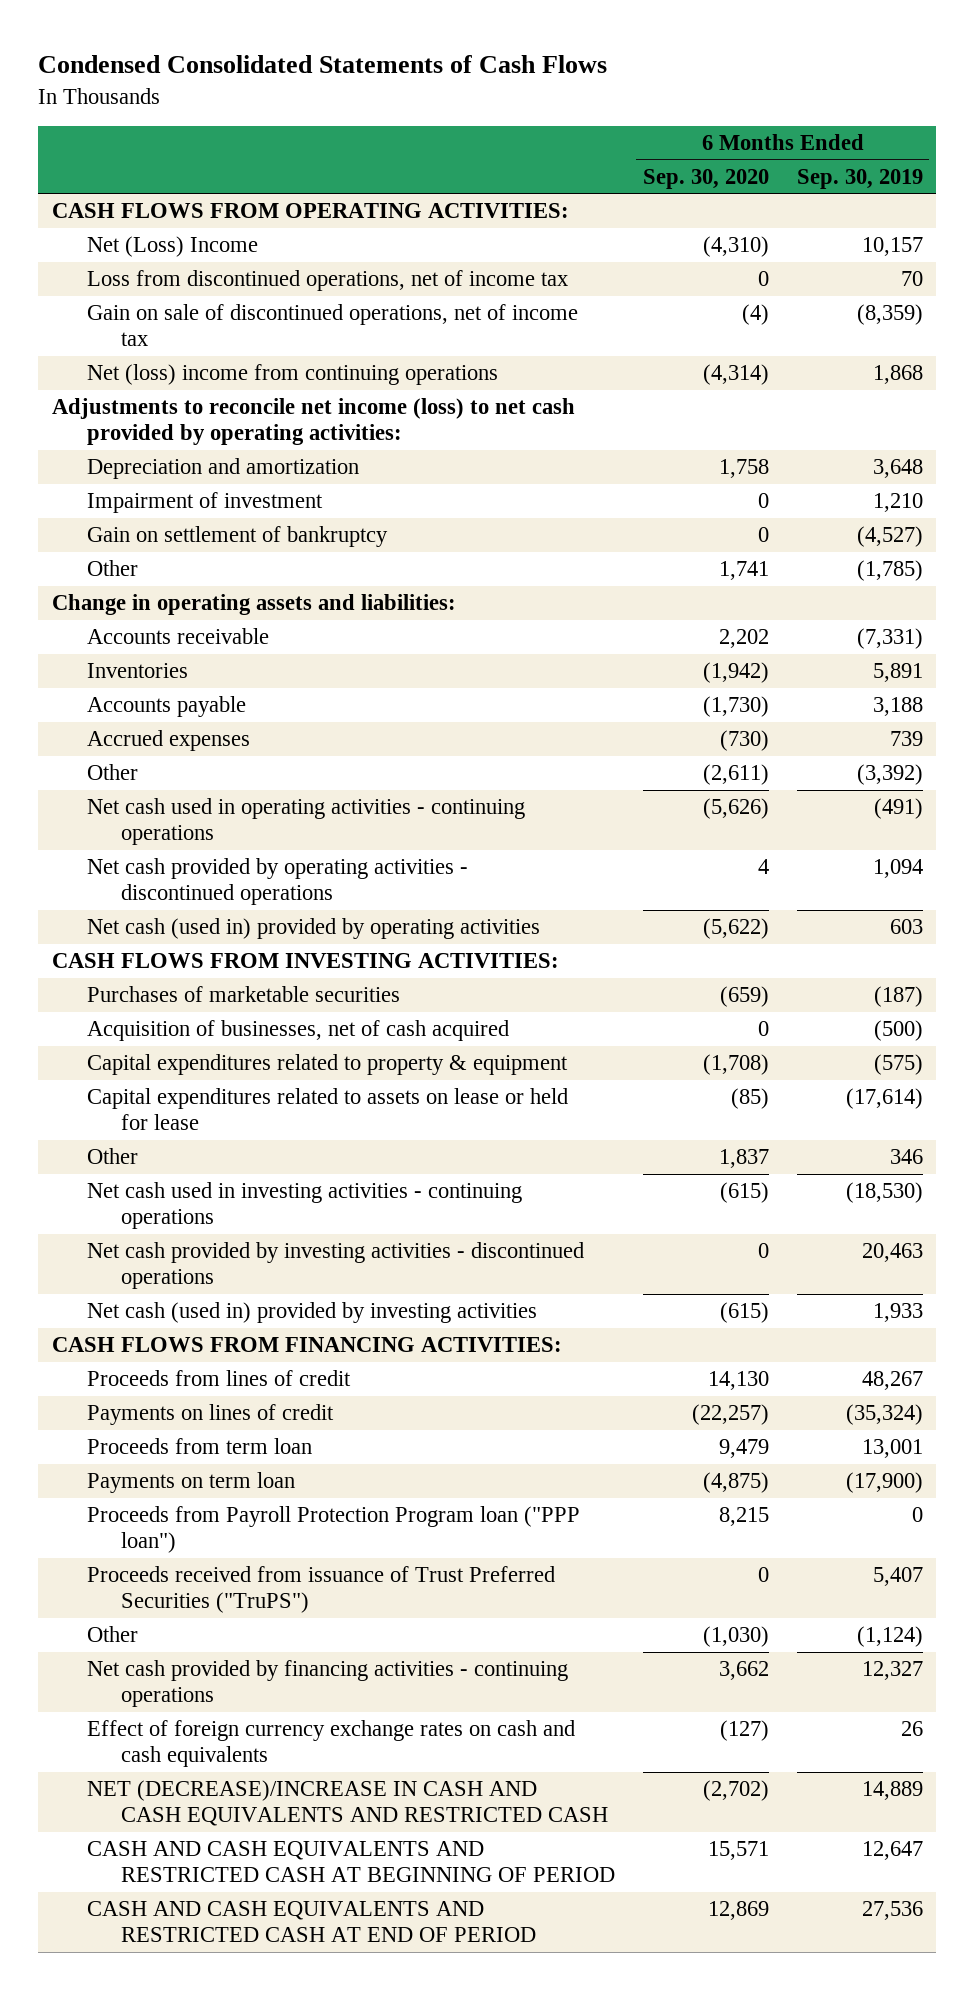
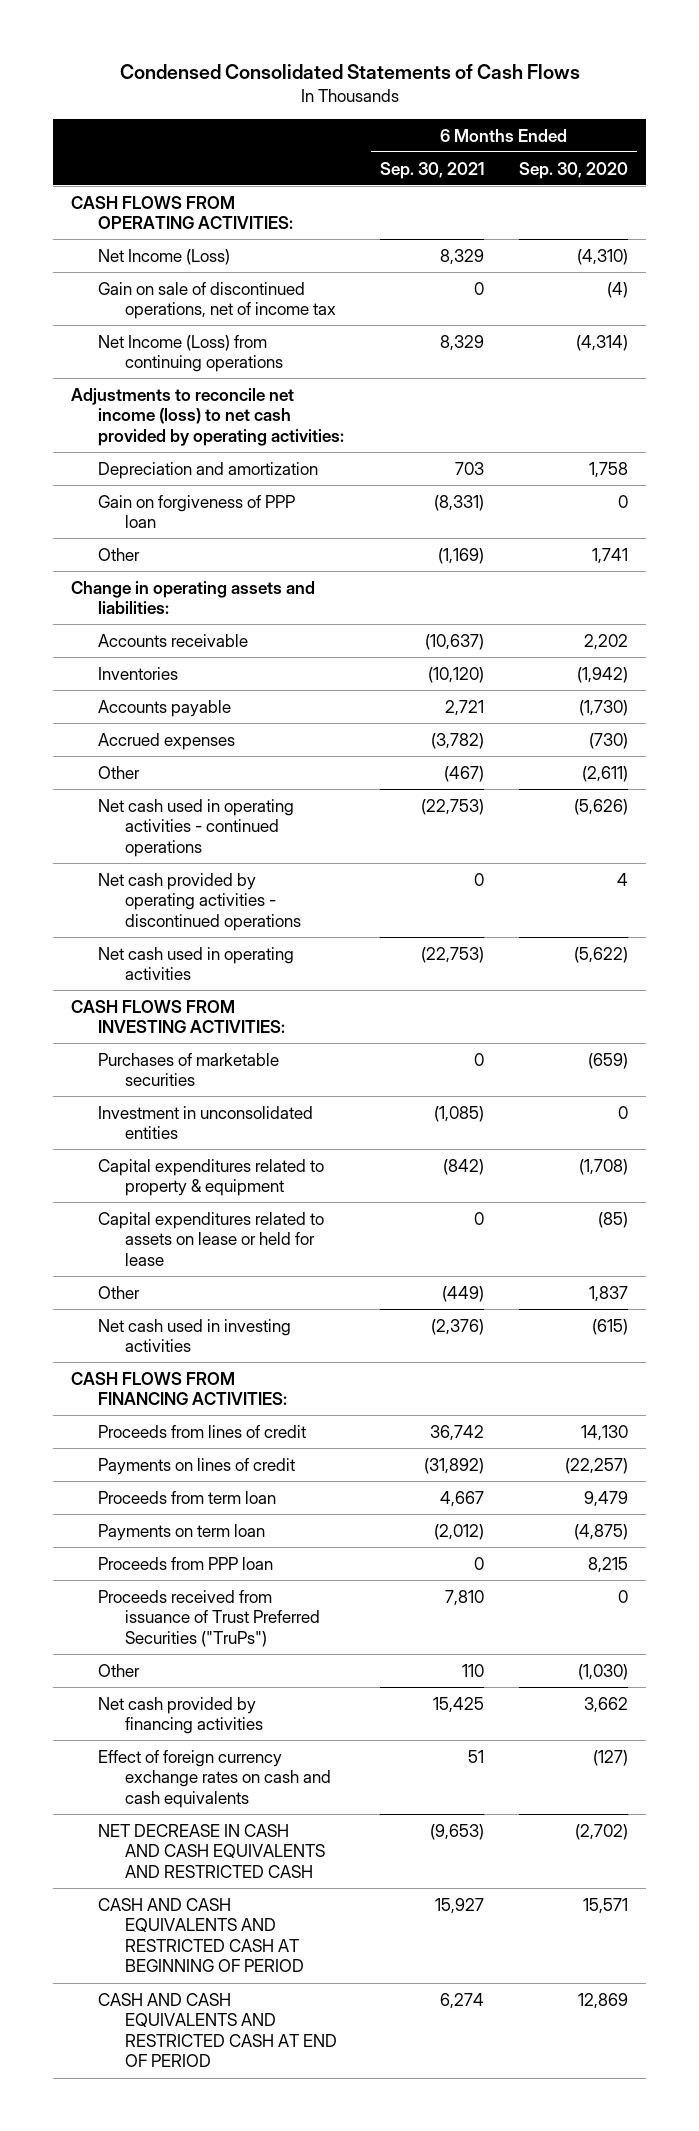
- | 6 Months Ended Sep. 30, 2020 | 6 Months Ended Sep. 30, 2019
+ | 6 Months Ended Sep. 30, 2021 | 6 Months Ended Sep. 30, 2020
- Net (Loss) Income | (4,310) | 10,157
- Loss from discontinued operations, net of income tax | 0 | 70
+ Net Income (Loss) | 8,329 | (4,310)
- Net (loss) income from continuing operations | (4,314) | 1,868
+ Net Income (Loss) from continuing operations | 8,329 | (4,314)
- Impairment of investment | 0 | 1,210
- Gain on settlement of bankruptcy | 0 | (4,527)
+ Gain on forgiveness of PPP loan | (8,331) | 0
- Net cash used in operating activities - continuing operations | (5,626) | (491)
+ Net cash used in operating activities - continued operations | (22,753) | (5,626)
- Net cash (used in) provided by operating activities | (5,622) | 603
+ Net cash used in operating activities | (22,753) | (5,622)
- Acquisition of businesses, net of cash acquired | 0 | (500)
+ Investment in unconsolidated entities | (1,085) | 0
- Net cash used in investing activities - continuing operations | (615) | (18,530)
- Net cash provided by investing activities - discontinued operations | 0 | 20,463
- Net cash (used in) provided by investing activities | (615) | 1,933
+ Net cash used in investing activities | (2,376) | (615)
- Proceeds from Payroll Protection Program loan ("PPP loan") | 8,215 | 0
- Proceeds received from issuance of Trust Preferred Securities ("TruPS") | 0 | 5,407
+ Proceeds from PPP loan | 0 | 8,215
+ Proceeds received from issuance of Trust Preferred Securities ("TruPs") | 7,810 | 0
- Net cash provided by financing activities - continuing operations | 3,662 | 12,327
+ Net cash provided by financing activities | 15,425 | 3,662
- NET (DECREASE)/INCREASE IN CASH AND CASH EQUIVALENTS AND RESTRICTED CASH | (2,702) | 14,889
+ NET DECREASE IN CASH AND CASH EQUIVALENTS AND RESTRICTED CASH | (9,653) | (2,702)

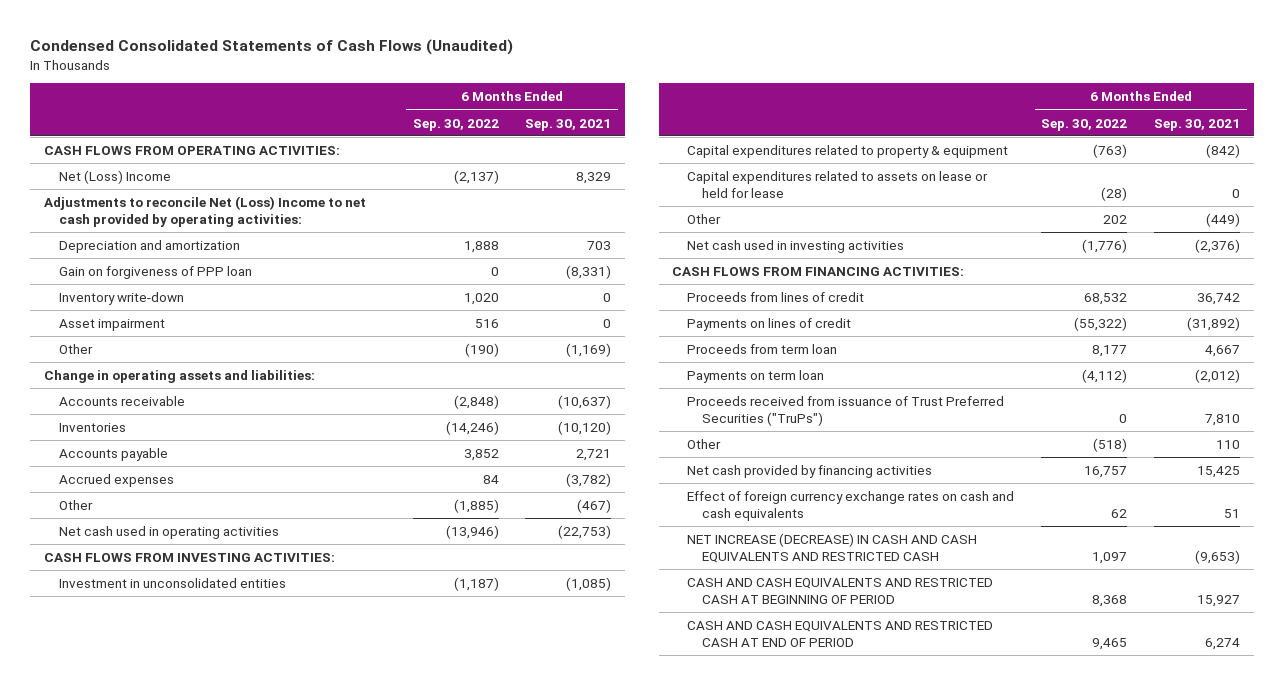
- Condensed Consolidated Statements of Cash Flows
+ Condensed Consolidated Statements of Cash Flows (Unaudited)
- | 6 Months Ended Sep. 30, 2021 | 6 Months Ended Sep. 30, 2020
+ | 6 Months Ended Sep. 30, 2022 | 6 Months Ended Sep. 30, 2021
- Net Income (Loss) | 8,329 | (4,310)
- Gain on sale of discontinued operations, net of income tax | 0 | (4)
- Net Income (Loss) from continuing operations | 8,329 | (4,314)
- Adjustments to reconcile net income (loss) to net cash provided by operating activities:
+ Net (Loss) Income | (2,137) | 8,329
+ Adjustments to reconcile Net (Loss) Income to net cash provided by operating activities:
+ Inventory write-down | 1,020 | 0
+ Asset impairment | 516 | 0
- Net cash used in operating activities - continued operations | (22,753) | (5,626)
- Net cash provided by operating activities - discontinued operations | 0 | 4
- Purchases of marketable securities | 0 | (659)
- Proceeds from PPP loan | 0 | 8,215
- NET DECREASE IN CASH AND CASH EQUIVALENTS AND RESTRICTED CASH | (9,653) | (2,702)
+ NET INCREASE (DECREASE) IN CASH AND CASH EQUIVALENTS AND RESTRICTED CASH | 1,097 | (9,653)

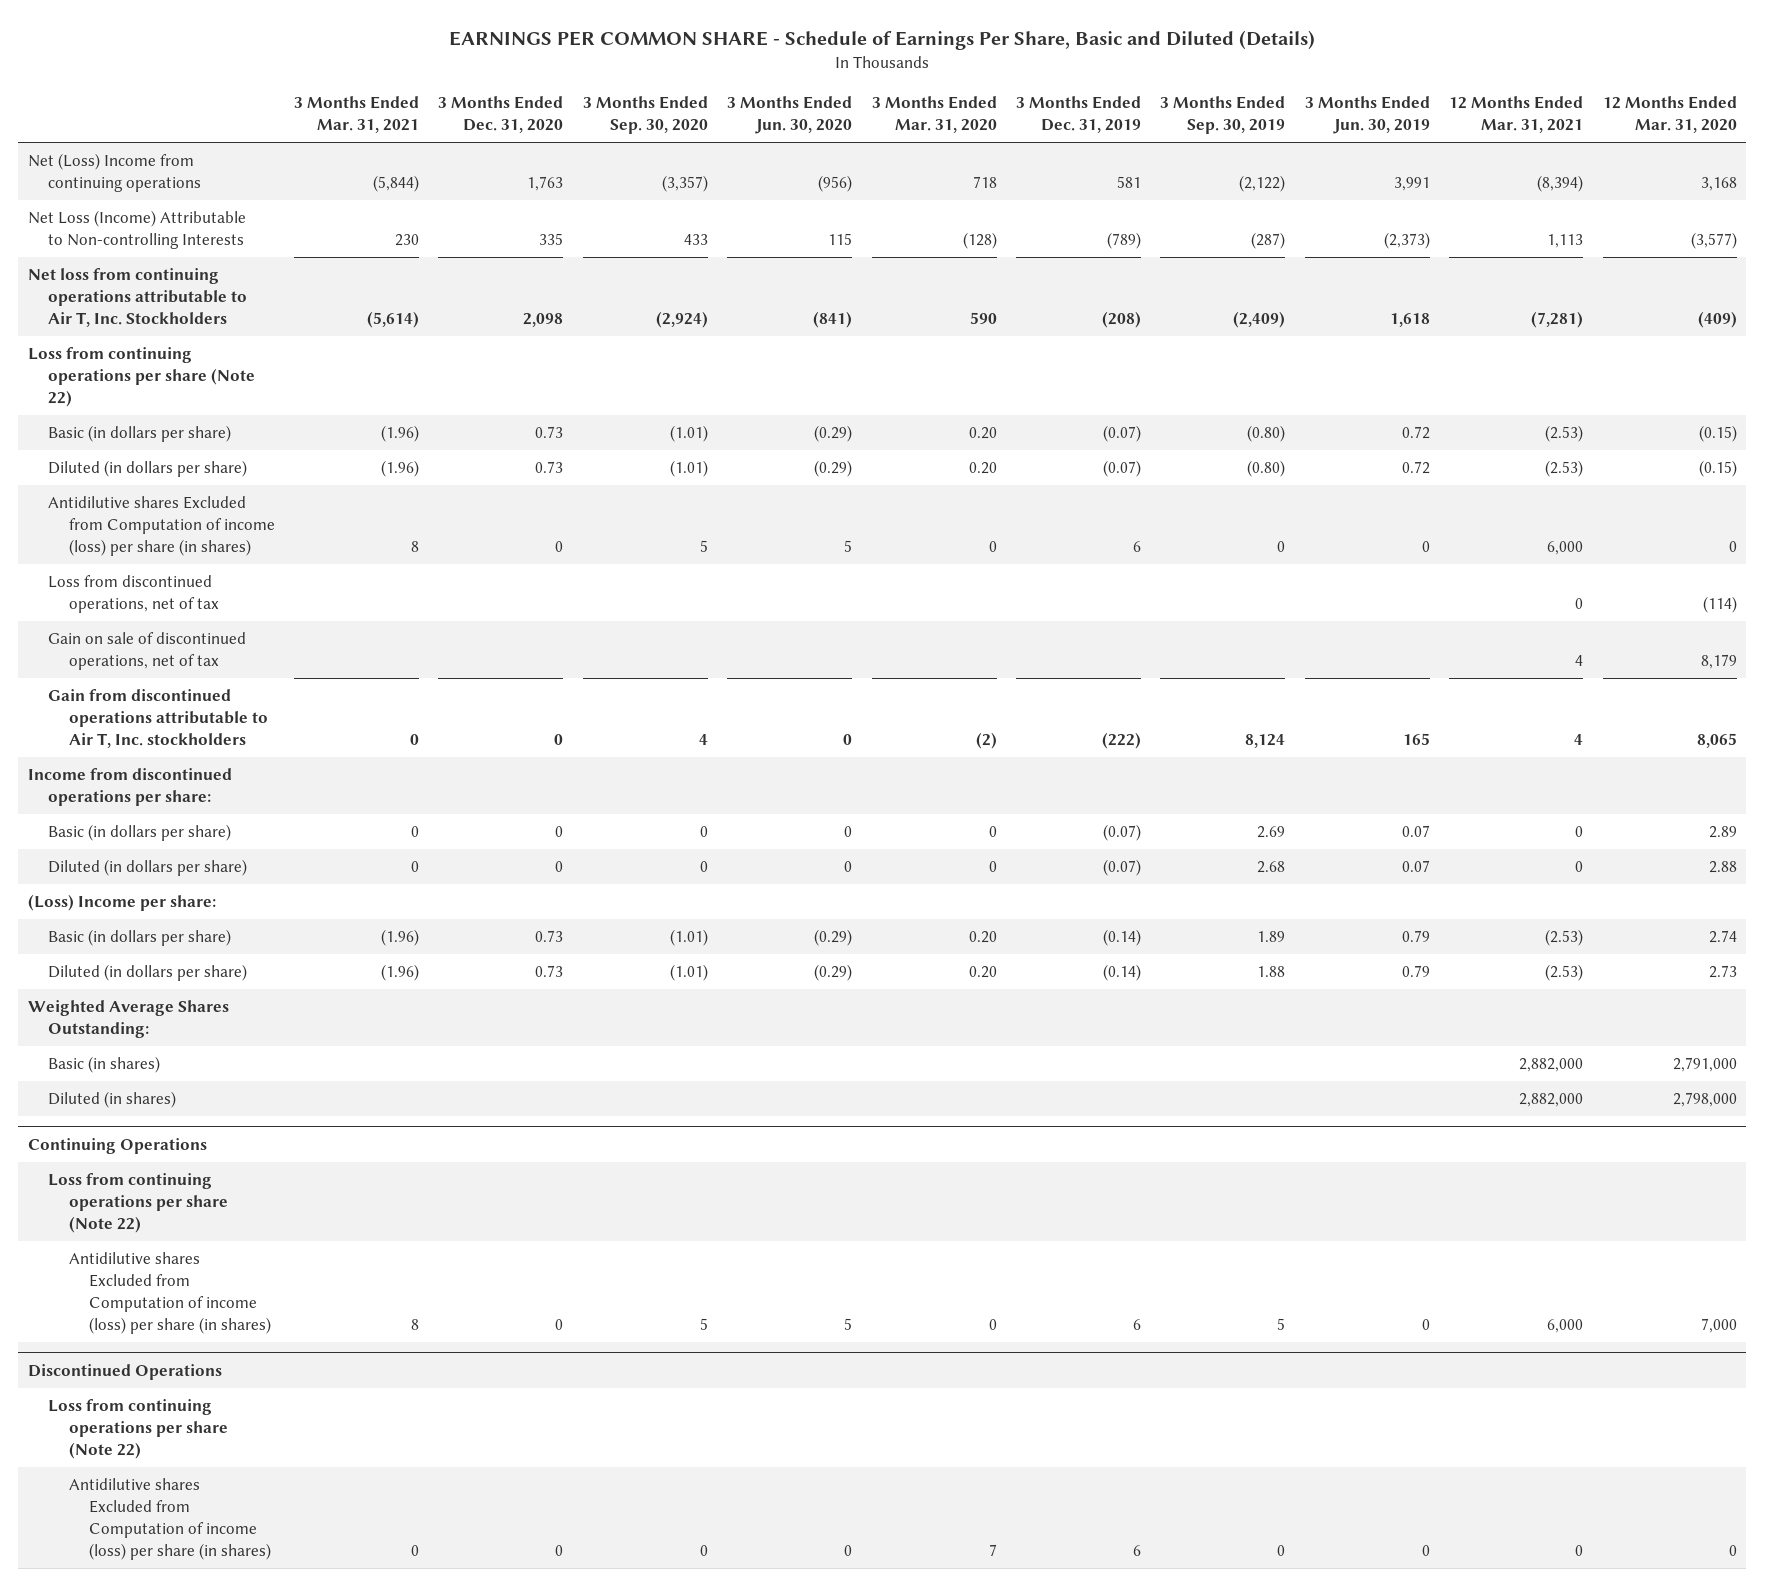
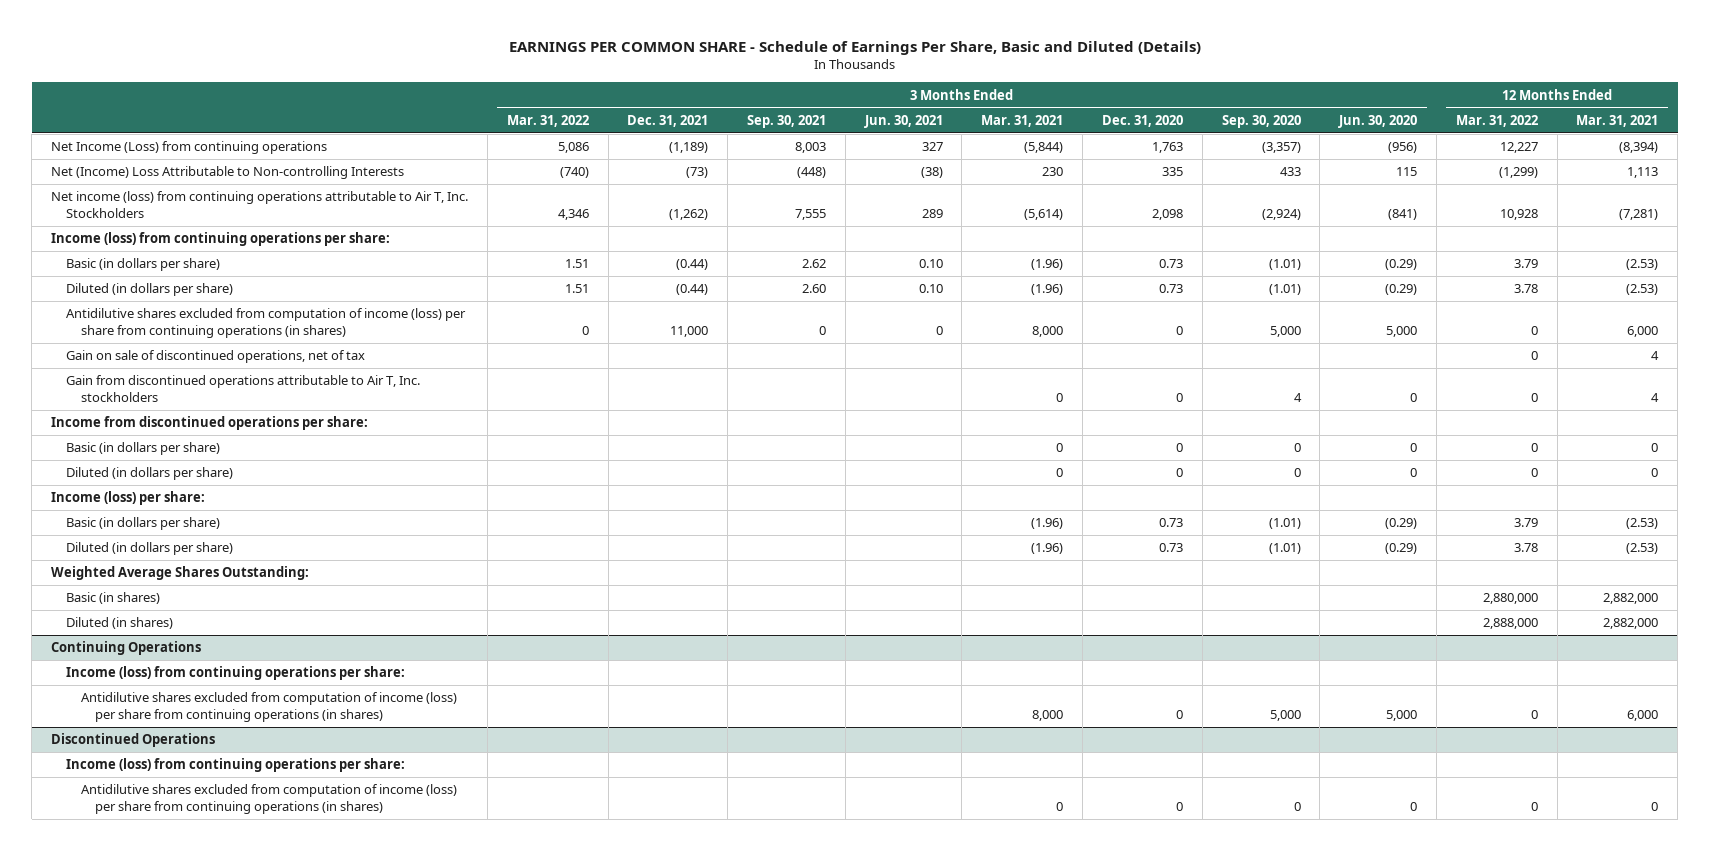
- | 3 Months Ended Mar. 31, 2021 | 3 Months Ended Dec. 31, 2020 | 3 Months Ended Sep. 30, 2020 | 3 Months Ended Jun. 30, 2020 | 3 Months Ended Mar. 31, 2020 | 3 Months Ended Dec. 31, 2019 | 3 Months Ended Sep. 30, 2019 | 3 Months Ended Jun. 30, 2019 | 12 Months Ended Mar. 31, 2021 | 12 Months Ended Mar. 31, 2020
+ | 3 Months Ended Mar. 31, 2022 | 3 Months Ended Dec. 31, 2021 | 3 Months Ended Sep. 30, 2021 | 3 Months Ended Jun. 30, 2021 | 3 Months Ended Mar. 31, 2021 | 3 Months Ended Dec. 31, 2020 | 3 Months Ended Sep. 30, 2020 | 3 Months Ended Jun. 30, 2020 | 12 Months Ended Mar. 31, 2022 | 12 Months Ended Mar. 31, 2021
- Net (Loss) Income from continuing operations | (5,844) | 1,763 | (3,357) | (956) | 718 | 581 | (2,122) | 3,991 | (8,394) | 3,168
- Net Loss (Income) Attributable to Non-controlling Interests | 230 | 335 | 433 | 115 | (128) | (789) | (287) | (2,373) | 1,113 | (3,577)
- Net loss from continuing operations attributable to Air T, Inc. Stockholders | (5,614) | 2,098 | (2,924) | (841) | 590 | (208) | (2,409) | 1,618 | (7,281) | (409)
- Loss from continuing operations per share (Note 22)
+ Net Income (Loss) from continuing operations | 5,086 | (1,189) | 8,003 | 327 | (5,844) | 1,763 | (3,357) | (956) | 12,227 | (8,394)
+ Net (Income) Loss Attributable to Non-controlling Interests | (740) | (73) | (448) | (38) | 230 | 335 | 433 | 115 | (1,299) | 1,113
+ Net income (loss) from continuing operations attributable to Air T, Inc. Stockholders | 4,346 | (1,262) | 7,555 | 289 | (5,614) | 2,098 | (2,924) | (841) | 10,928 | (7,281)
+ Income (loss) from continuing operations per share:
- Antidilutive shares Excluded from Computation of income (loss) per share (in shares) | 8 | 0 | 5 | 5 | 0 | 6 | 0 | 0 | 6,000 | 0
- Loss from discontinued operations, net of tax | | | | | | | | | 0 | (114)
+ Antidilutive shares excluded from computation of income (loss) per share from continuing operations (in shares) | 0 | 11,000 | 0 | 0 | 8,000 | 0 | 5,000 | 5,000 | 0 | 6,000
- (Loss) Income per share:
+ Income (loss) per share:
@ Continuing Operations
- Loss from continuing operations per share (Note 22)
- Antidilutive shares Excluded from Computation of income (loss) per share (in shares) | 8 | 0 | 5 | 5 | 0 | 6 | 5 | 0 | 6,000 | 7,000
+ Income (loss) from continuing operations per share:
+ Antidilutive shares excluded from computation of income (loss) per share from continuing operations (in shares) | | | | | 8,000 | 0 | 5,000 | 5,000 | 0 | 6,000
@ Discontinued Operations
- Loss from continuing operations per share (Note 22)
- Antidilutive shares Excluded from Computation of income (loss) per share (in shares) | 0 | 0 | 0 | 0 | 7 | 6 | 0 | 0 | 0 | 0
+ Income (loss) from continuing operations per share:
+ Antidilutive shares excluded from computation of income (loss) per share from continuing operations (in shares) | | | | | 0 | 0 | 0 | 0 | 0 | 0

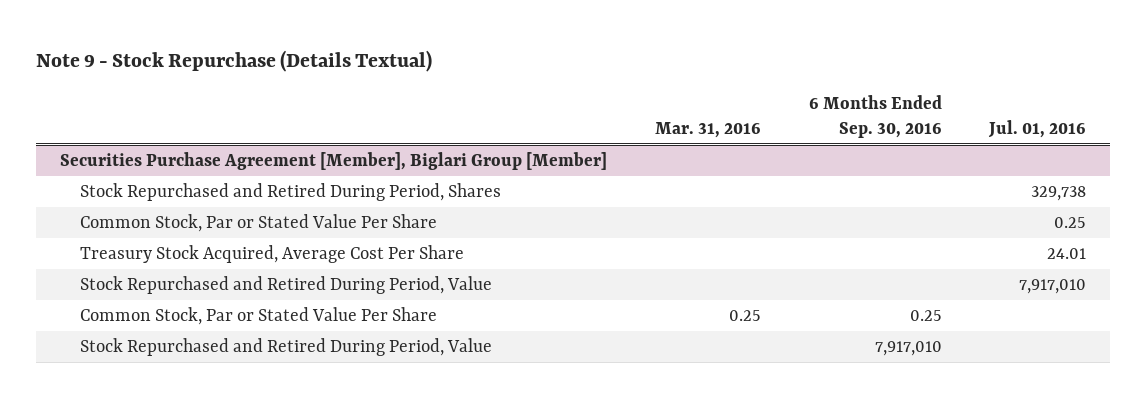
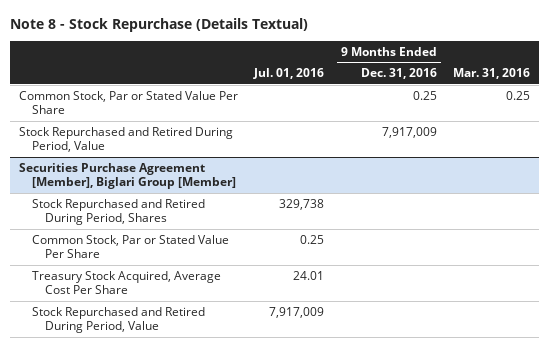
- Note 9 - Stock Repurchase (Details Textual)
+ Note 8 - Stock Repurchase (Details Textual)
- | Mar. 31, 2016 | 6 Months Ended Sep. 30, 2016 | Jul. 01, 2016
+ | Jul. 01, 2016 | 9 Months Ended Dec. 31, 2016 | Mar. 31, 2016
+ Common Stock, Par or Stated Value Per Share | | 0.25 | 0.25
+ Stock Repurchased and Retired During Period, Value | | 7,917,009 |
@ Securities Purchase Agreement [Member], Biglari Group [Member]
- Stock Repurchased and Retired During Period, Value | | | 7,917,010
- Common Stock, Par or Stated Value Per Share | 0.25 | 0.25 |
- Stock Repurchased and Retired During Period, Value | | 7,917,010 |
+ Stock Repurchased and Retired During Period, Value | 7,917,009 | |

